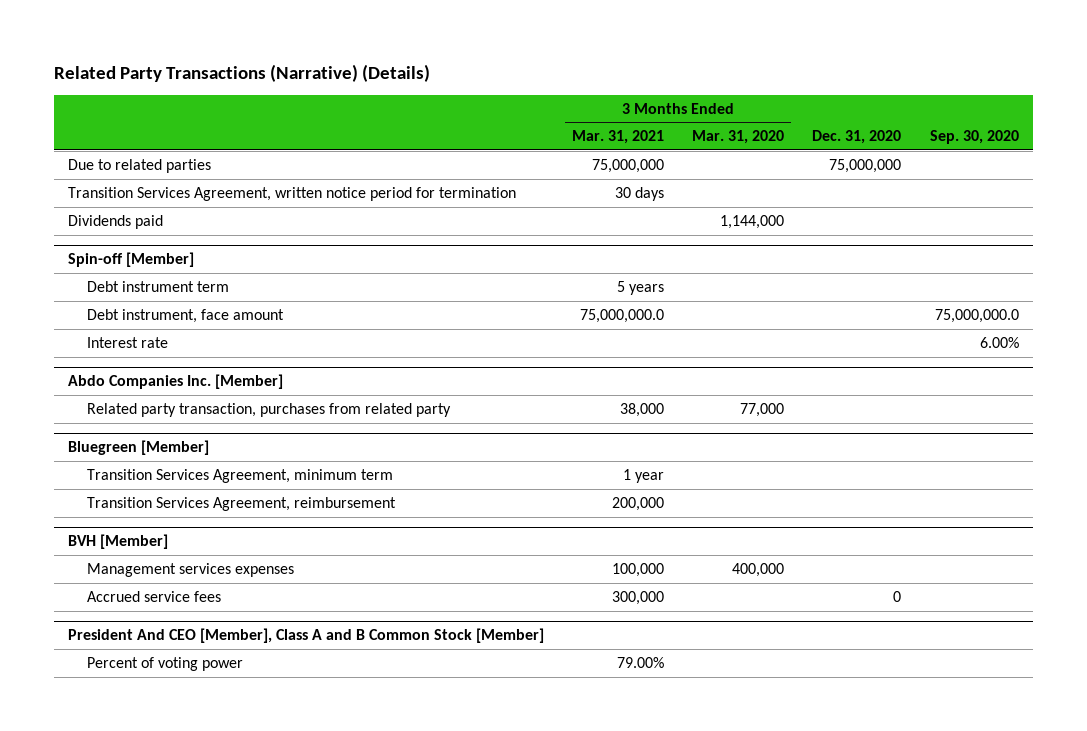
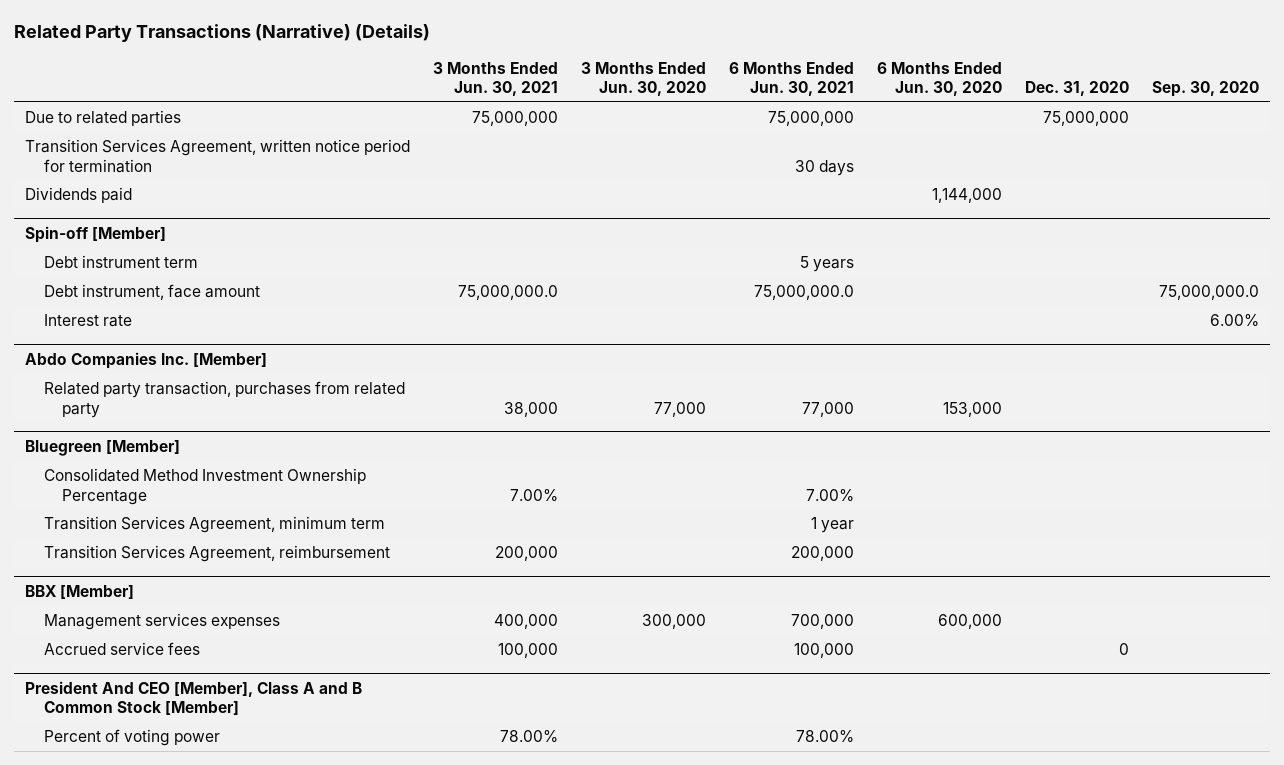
- | 3 Months Ended Mar. 31, 2021 | 3 Months Ended Mar. 31, 2020 | Dec. 31, 2020 | Sep. 30, 2020
+ | 3 Months Ended Jun. 30, 2021 | 3 Months Ended Jun. 30, 2020 | 6 Months Ended Jun. 30, 2021 | 6 Months Ended Jun. 30, 2020 | Dec. 31, 2020 | Sep. 30, 2020
@ Bluegreen [Member]
+ Consolidated Method Investment Ownership Percentage | 7.00% | | 7.00% | | |
- BVH [Member]
+ BBX [Member]

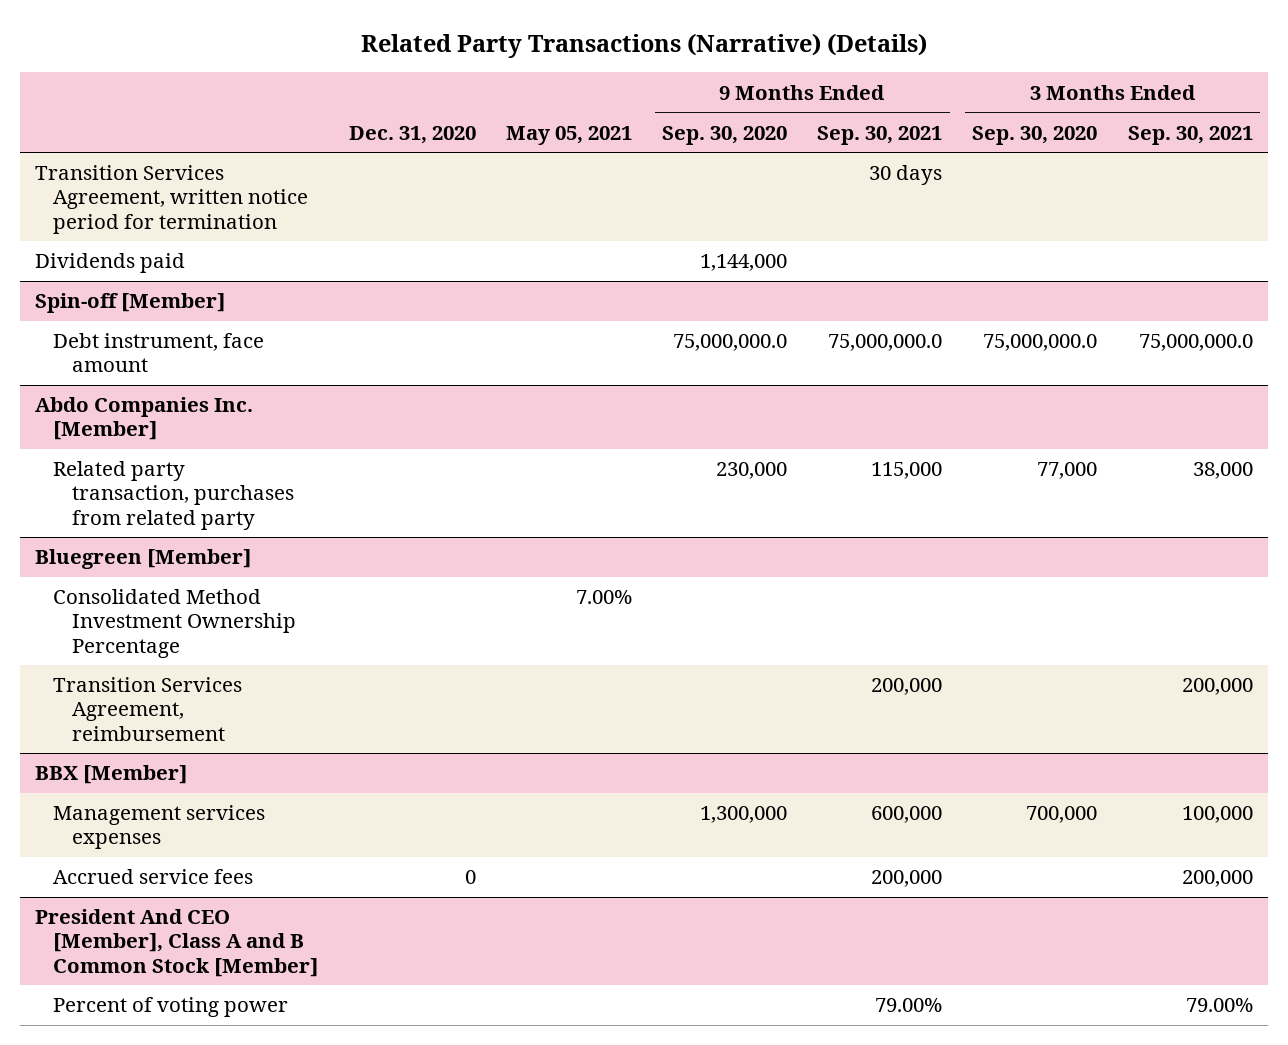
- | 3 Months Ended Jun. 30, 2021 | 3 Months Ended Jun. 30, 2020 | 6 Months Ended Jun. 30, 2021 | 6 Months Ended Jun. 30, 2020 | Dec. 31, 2020 | Sep. 30, 2020
+ | Dec. 31, 2020 | May 05, 2021 | 9 Months Ended Sep. 30, 2020 | 9 Months Ended Sep. 30, 2021 | 3 Months Ended Sep. 30, 2020 | 3 Months Ended Sep. 30, 2021
- Due to related parties | 75,000,000 | | 75,000,000 | | 75,000,000 |
@ Spin-off [Member]
- Debt instrument term | | | 5 years | | |
- Interest rate | | | | | | 6.00%
@ Bluegreen [Member]
- Transition Services Agreement, minimum term | | | 1 year | | |

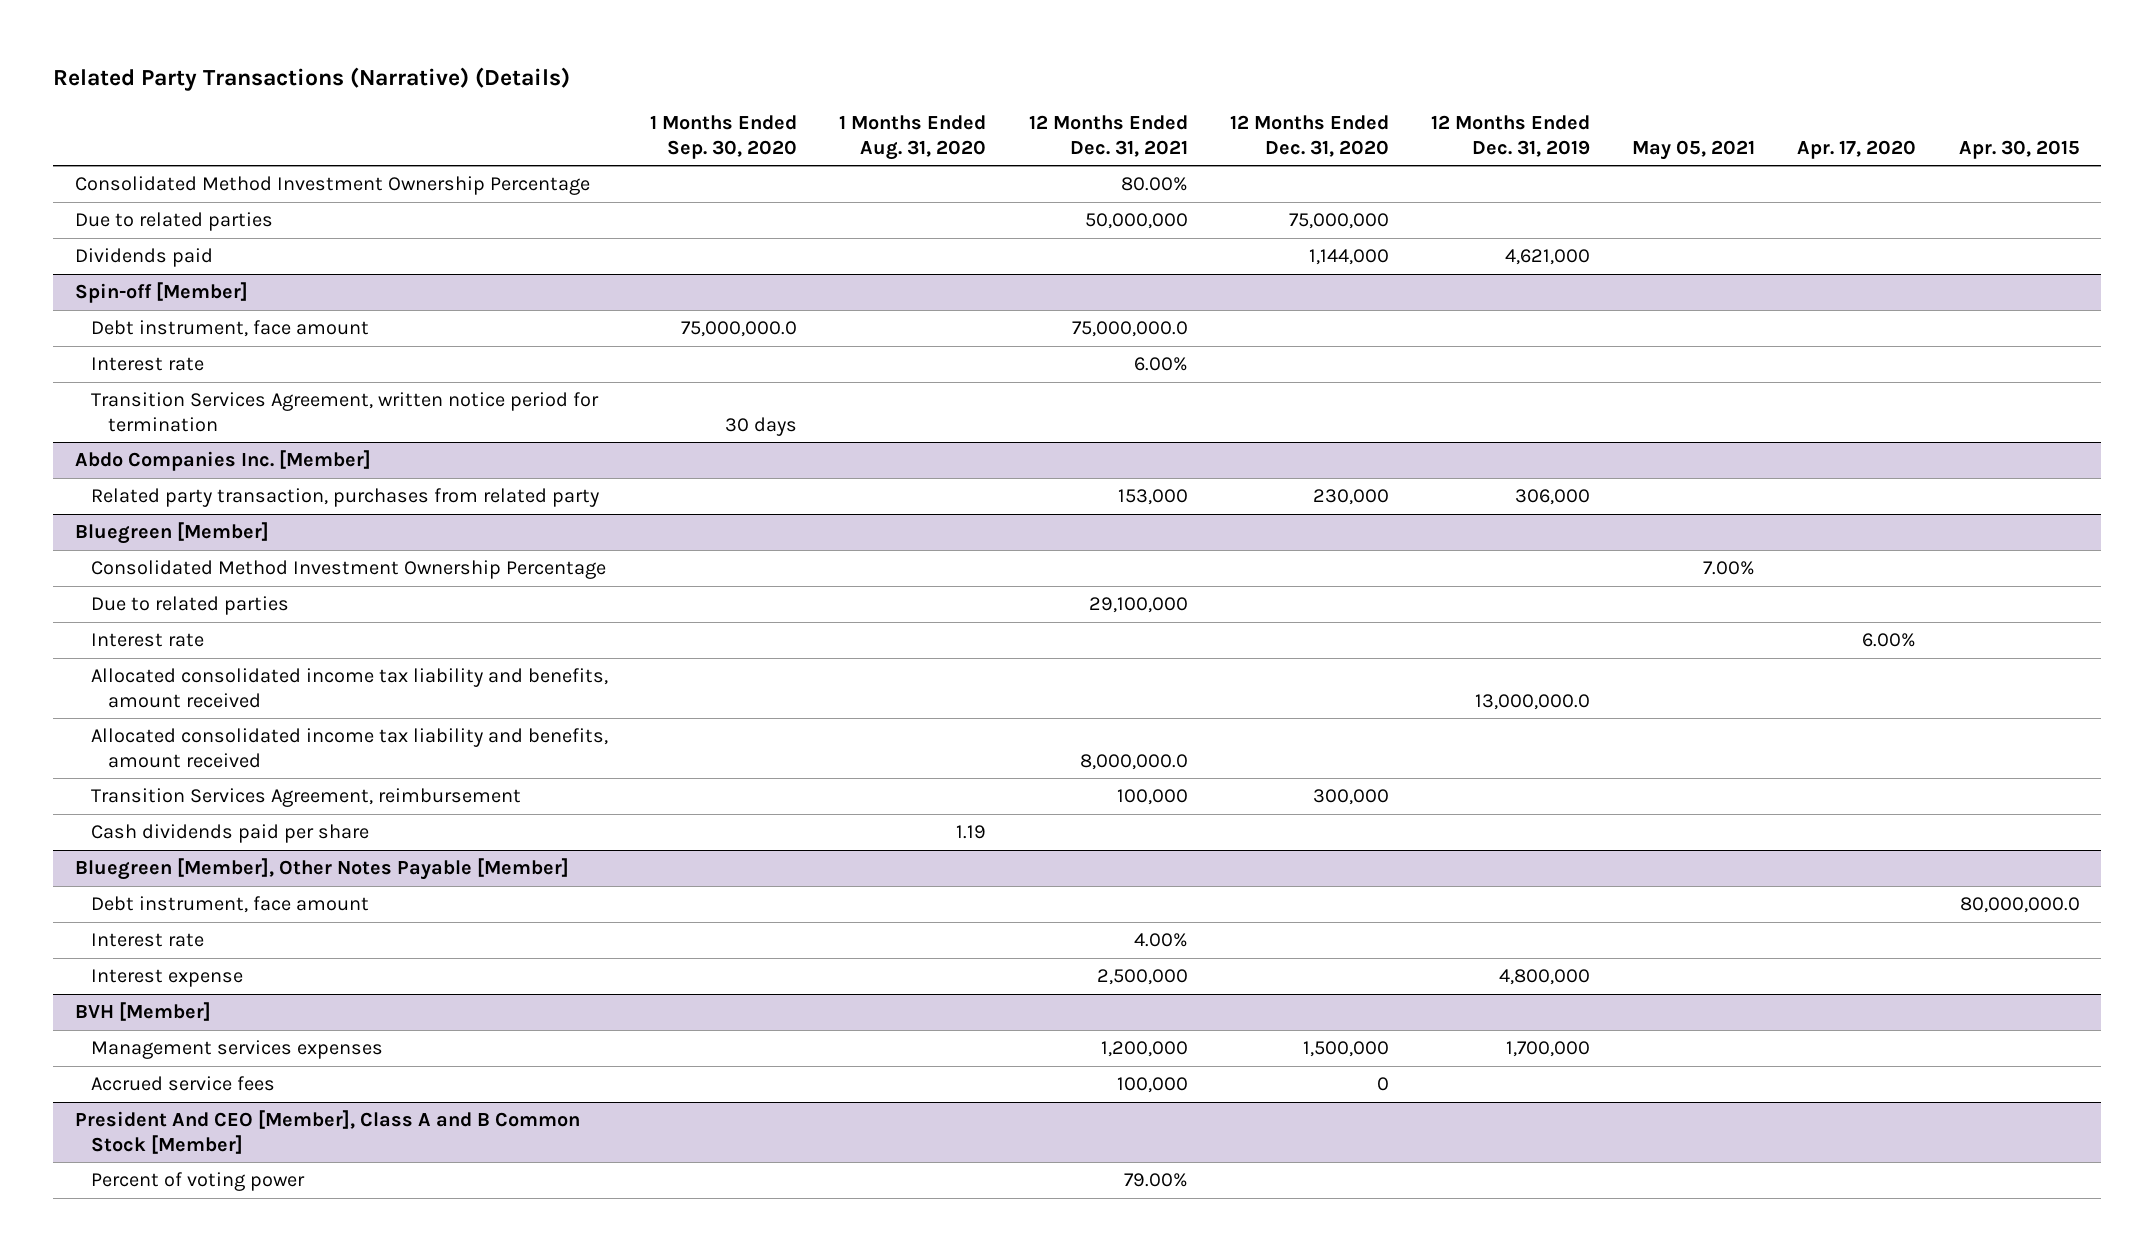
- | Dec. 31, 2020 | May 05, 2021 | 9 Months Ended Sep. 30, 2020 | 9 Months Ended Sep. 30, 2021 | 3 Months Ended Sep. 30, 2020 | 3 Months Ended Sep. 30, 2021
+ | 1 Months Ended Sep. 30, 2020 | 1 Months Ended Aug. 31, 2020 | 12 Months Ended Dec. 31, 2021 | 12 Months Ended Dec. 31, 2020 | 12 Months Ended Dec. 31, 2019 | May 05, 2021 | Apr. 17, 2020 | Apr. 30, 2015
- Transition Services Agreement, written notice period for termination | | | | 30 days | |
+ Consolidated Method Investment Ownership Percentage | | | 80.00% | | | | |
+ Due to related parties | | | 50,000,000 | 75,000,000 | | | |
@ Spin-off [Member]
+ Interest rate | | | 6.00% | | | | |
+ Transition Services Agreement, written notice period for termination | 30 days | | | | | | |
@ Bluegreen [Member]
+ Due to related parties | | | 29,100,000 | | | | |
+ Interest rate | | | | | | | 6.00% |
+ Allocated consolidated income tax liability and benefits, amount received | | | | | 13,000,000.0 | | |
+ Allocated consolidated income tax liability and benefits, amount received | | | 8,000,000.0 | | | | |
- BBX [Member]
@ Bluegreen [Member]
+ Cash dividends paid per share | | 1.19 | | | | | |
+ Bluegreen [Member], Other Notes Payable [Member]
+ Debt instrument, face amount | | | | | | | | 80,000,000.0
+ Interest rate | | | 4.00% | | | | |
+ Interest expense | | | 2,500,000 | | 4,800,000 | | |
+ BVH [Member]

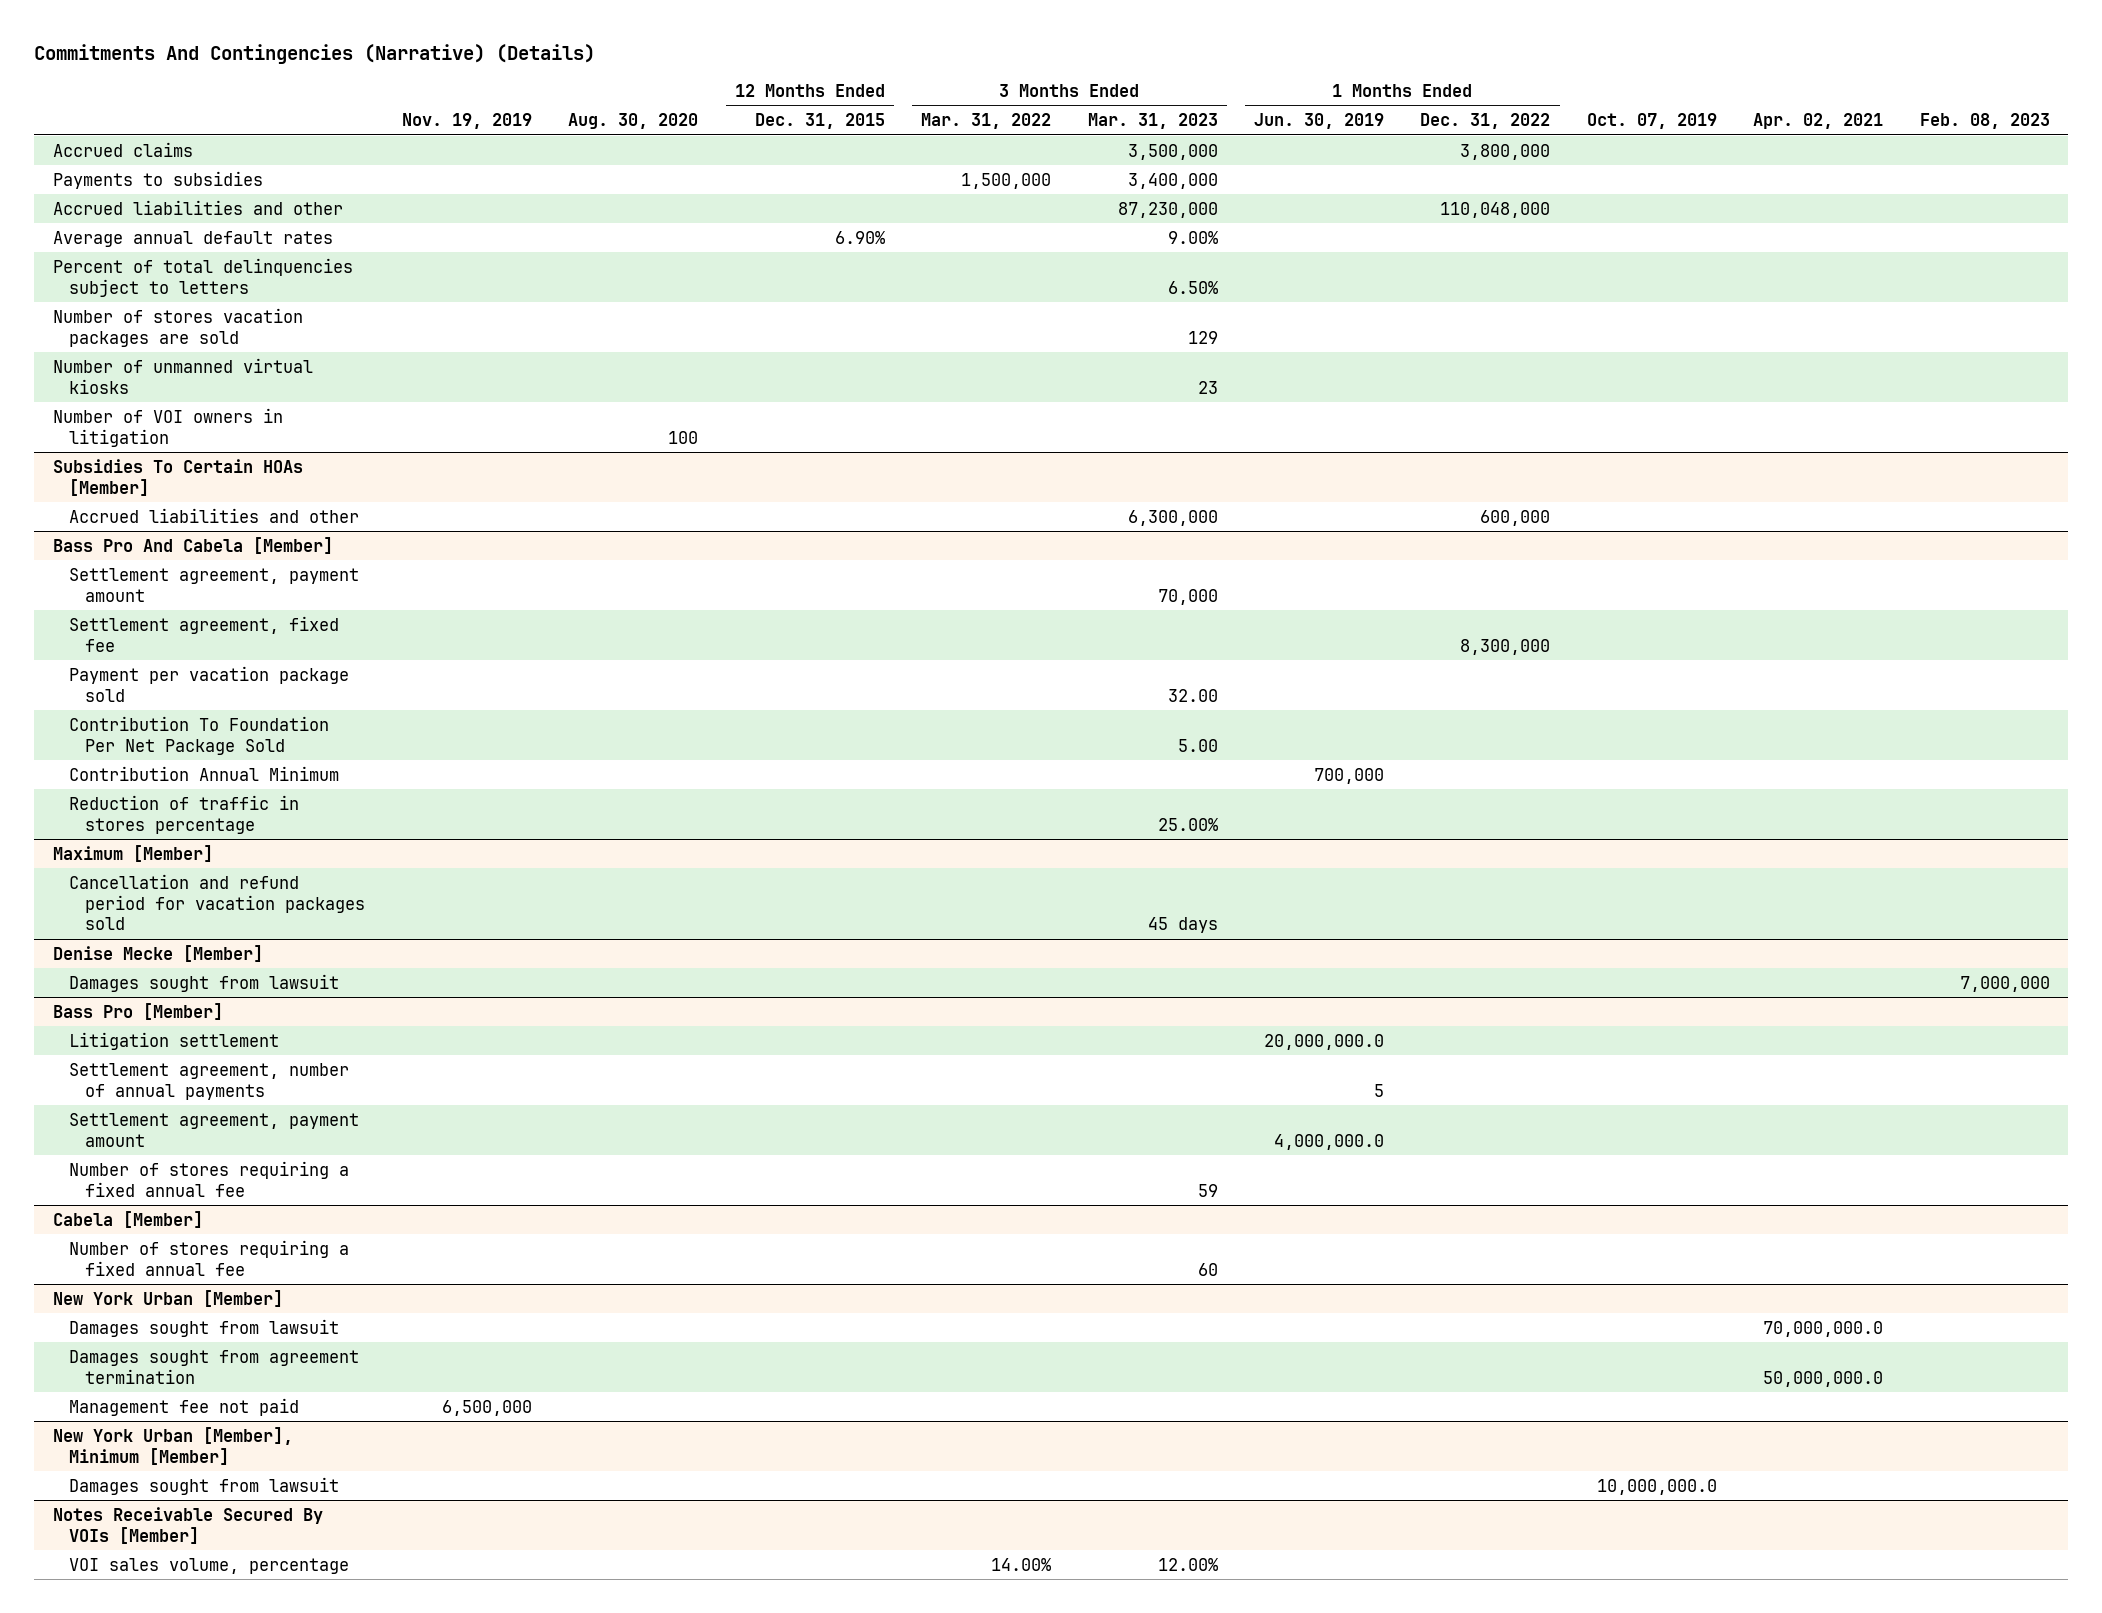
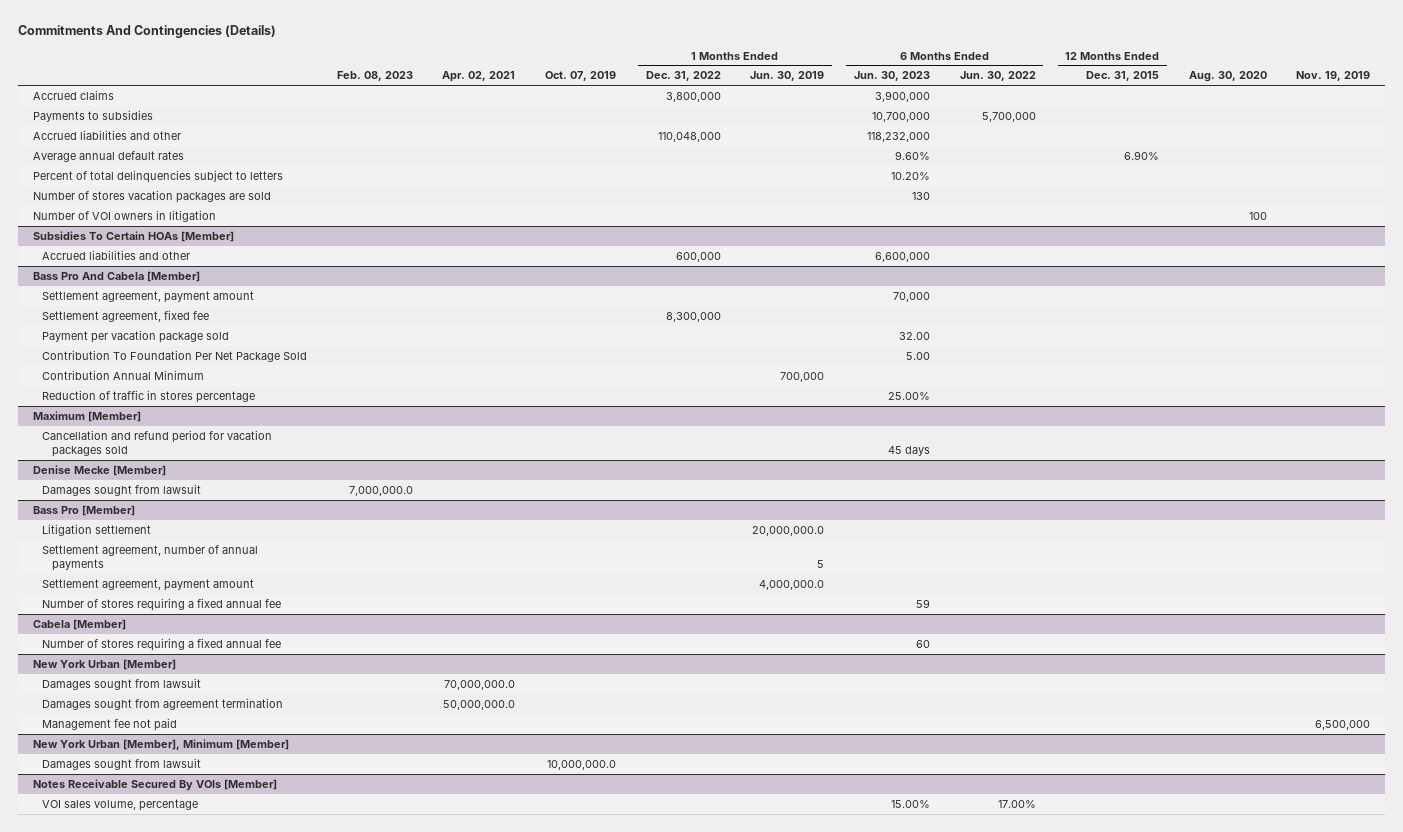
- Commitments And Contingencies (Narrative) (Details)
+ Commitments And Contingencies (Details)
- | Nov. 19, 2019 | Aug. 30, 2020 | 12 Months Ended Dec. 31, 2015 | 3 Months Ended Mar. 31, 2022 | 3 Months Ended Mar. 31, 2023 | 1 Months Ended Jun. 30, 2019 | 1 Months Ended Dec. 31, 2022 | Oct. 07, 2019 | Apr. 02, 2021 | Feb. 08, 2023
+ | Feb. 08, 2023 | Apr. 02, 2021 | Oct. 07, 2019 | 1 Months Ended Dec. 31, 2022 | 1 Months Ended Jun. 30, 2019 | 6 Months Ended Jun. 30, 2023 | 6 Months Ended Jun. 30, 2022 | 12 Months Ended Dec. 31, 2015 | Aug. 30, 2020 | Nov. 19, 2019
- Number of unmanned virtual kiosks | | | | | 23 | | | | |
@ Denise Mecke [Member]
- Damages sought from lawsuit | | | | | | | | | | 7,000,000
+ Damages sought from lawsuit | 7,000,000.0 | | | | | | | | |

